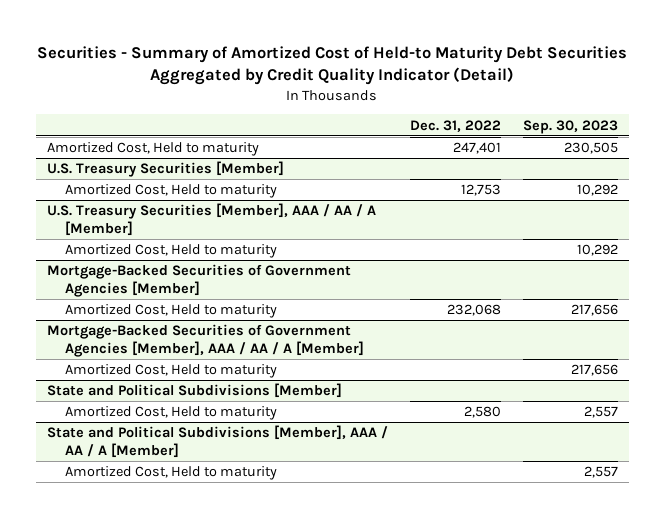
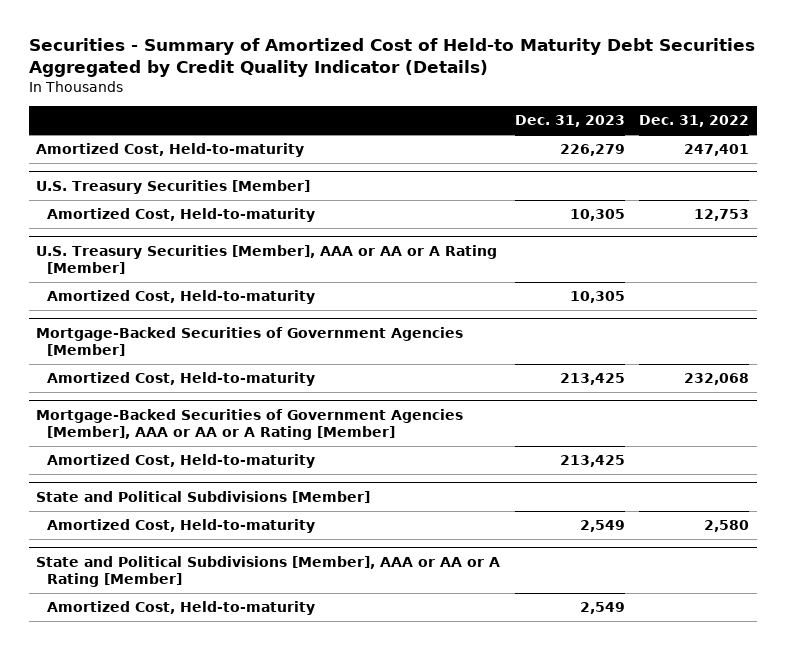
- Securities - Summary of Amortized Cost of Held-to Maturity Debt Securities Aggregated by Credit Quality Indicator (Detail)
+ Securities - Summary of Amortized Cost of Held-to Maturity Debt Securities Aggregated by Credit Quality Indicator (Details)
- | Dec. 31, 2022 | Sep. 30, 2023
+ | Dec. 31, 2023 | Dec. 31, 2022
- Amortized Cost, Held to maturity | 247,401 | 230,505
+ Amortized Cost, Held-to-maturity | 226,279 | 247,401
@ U.S. Treasury Securities [Member]
- Amortized Cost, Held to maturity | 12,753 | 10,292
- U.S. Treasury Securities [Member], AAA / AA / A [Member]
- Amortized Cost, Held to maturity | | 10,292
@ U.S. Treasury Securities [Member]
+ Amortized Cost, Held-to-maturity | 10,305 | 12,753
+ U.S. Treasury Securities [Member], AAA or AA or A Rating [Member]
+ Amortized Cost, Held-to-maturity | 10,305 |
@ Mortgage-Backed Securities of Government Agencies [Member]
- Amortized Cost, Held to maturity | 232,068 | 217,656
- Mortgage-Backed Securities of Government Agencies [Member], AAA / AA / A [Member]
- Amortized Cost, Held to maturity | | 217,656
@ Mortgage-Backed Securities of Government Agencies [Member]
+ Amortized Cost, Held-to-maturity | 213,425 | 232,068
+ Mortgage-Backed Securities of Government Agencies [Member], AAA or AA or A Rating [Member]
+ Amortized Cost, Held-to-maturity | 213,425 |
@ State and Political Subdivisions [Member]
- Amortized Cost, Held to maturity | 2,580 | 2,557
- State and Political Subdivisions [Member], AAA / AA / A [Member]
- Amortized Cost, Held to maturity | | 2,557
@ State and Political Subdivisions [Member]
+ Amortized Cost, Held-to-maturity | 2,549 | 2,580
+ State and Political Subdivisions [Member], AAA or AA or A Rating [Member]
+ Amortized Cost, Held-to-maturity | 2,549 |

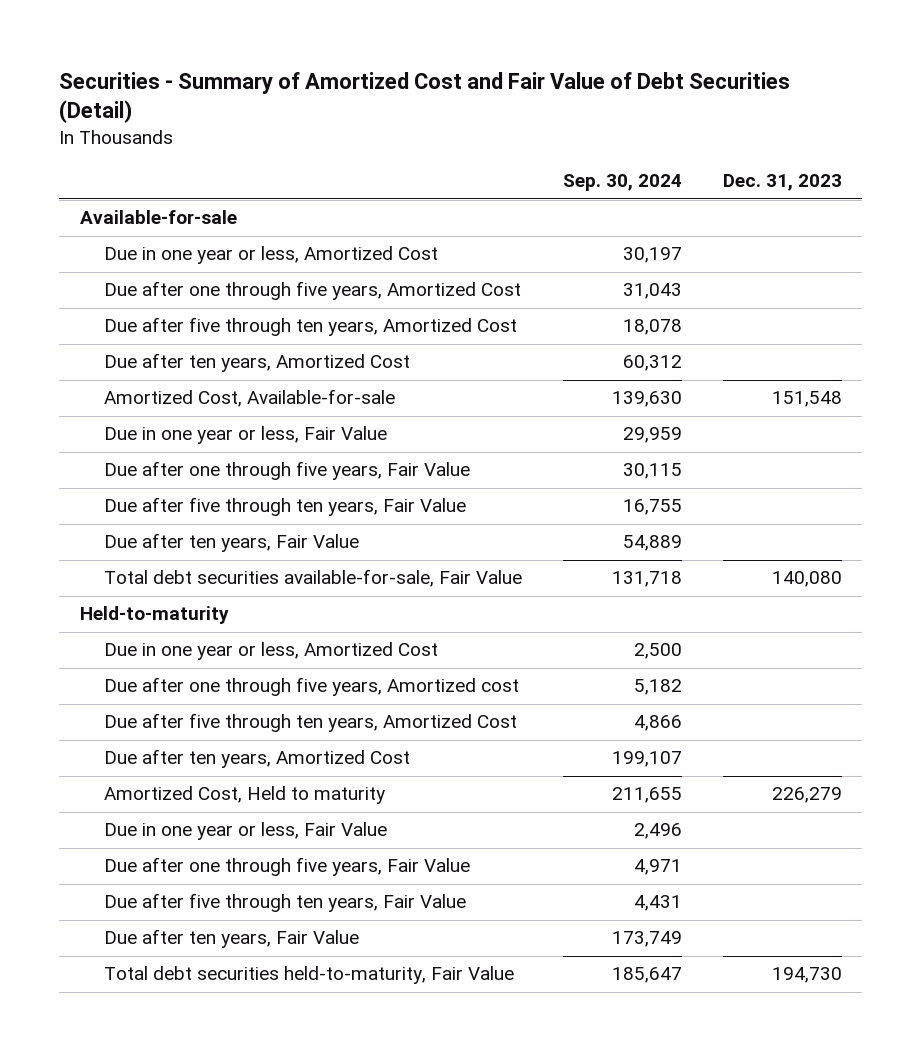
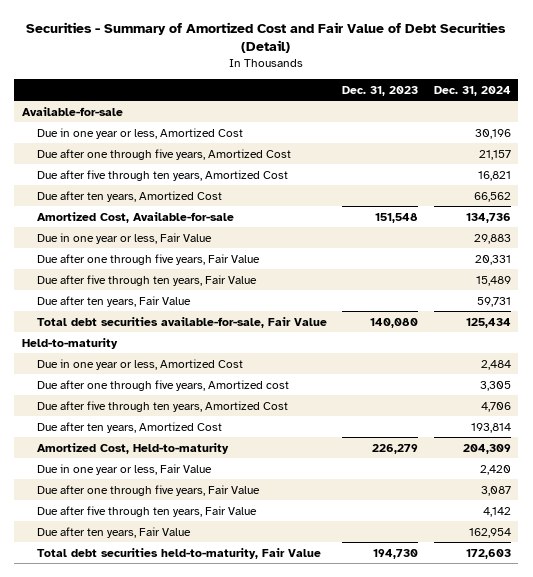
- | Sep. 30, 2024 | Dec. 31, 2023
+ | Dec. 31, 2023 | Dec. 31, 2024
- Amortized Cost, Held to maturity | 211,655 | 226,279
+ Amortized Cost, Held-to-maturity | 226,279 | 204,309

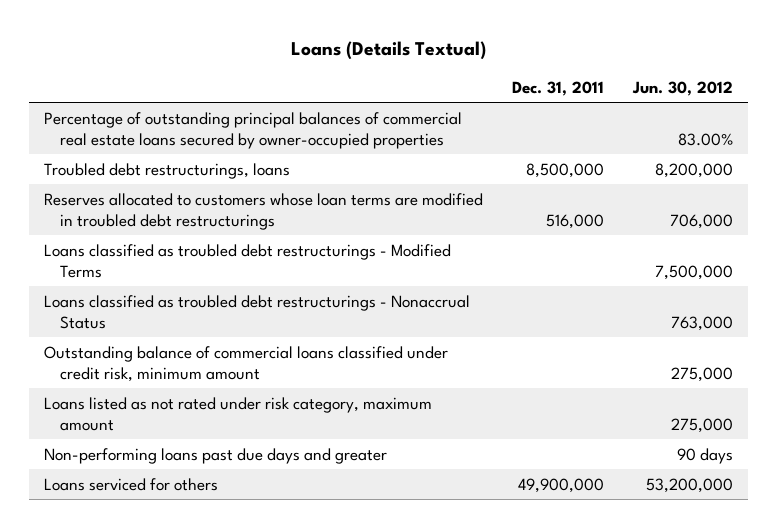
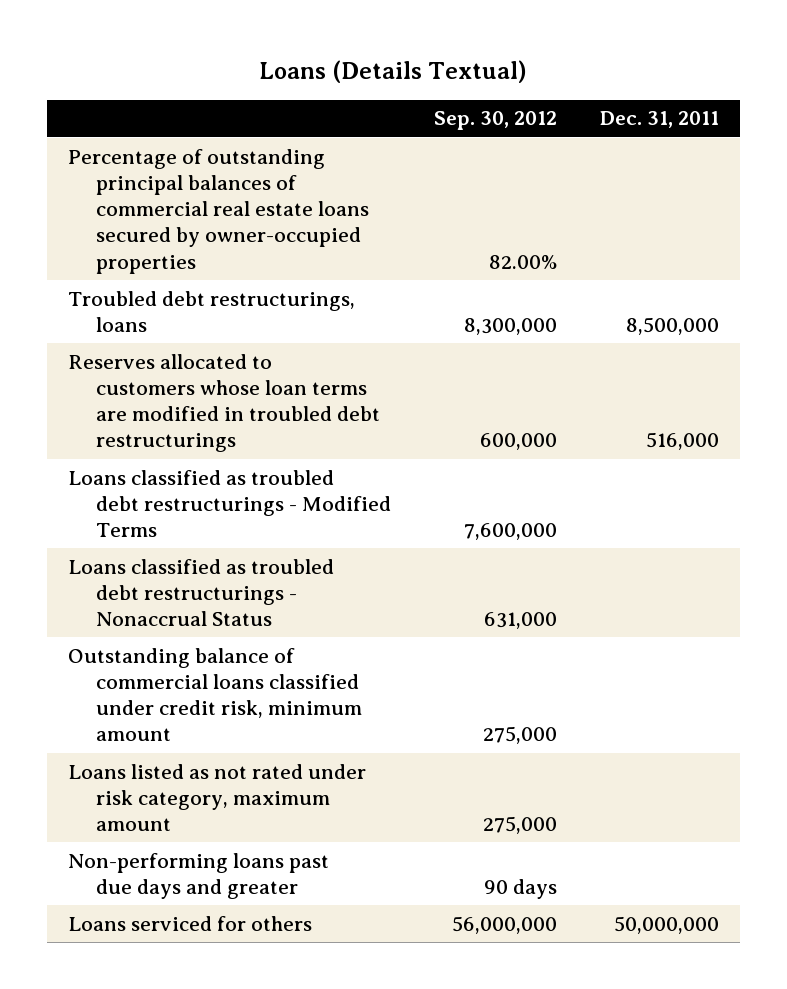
- | Dec. 31, 2011 | Jun. 30, 2012
+ | Sep. 30, 2012 | Dec. 31, 2011
- Loans serviced for others | 49,900,000 | 53,200,000
+ Loans serviced for others | 56,000,000 | 50,000,000

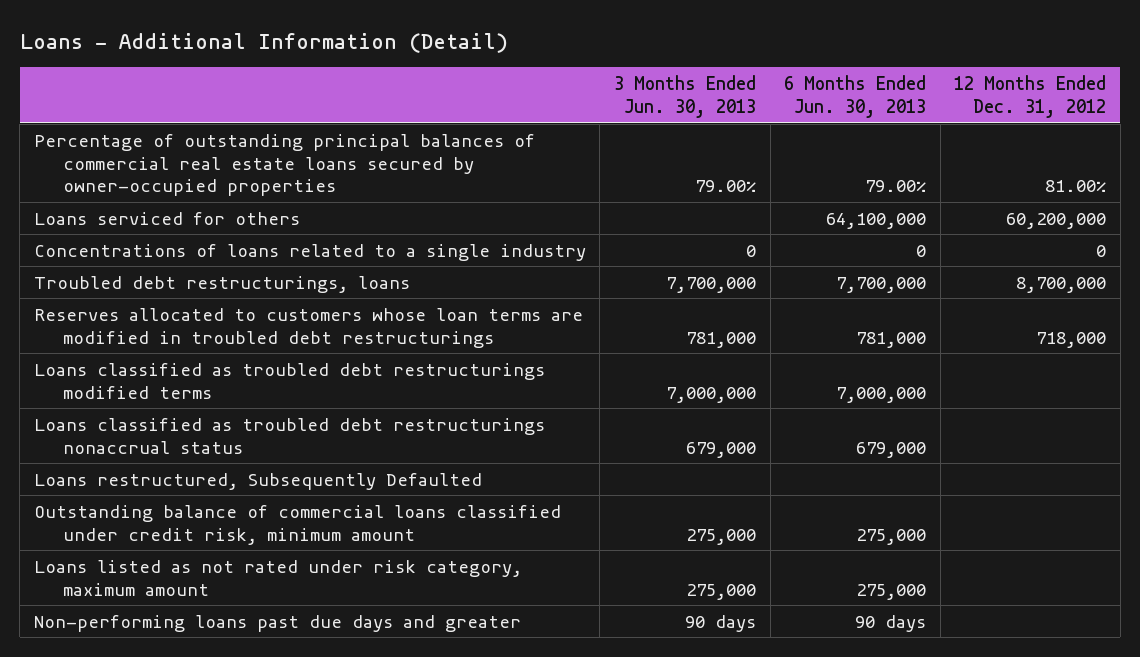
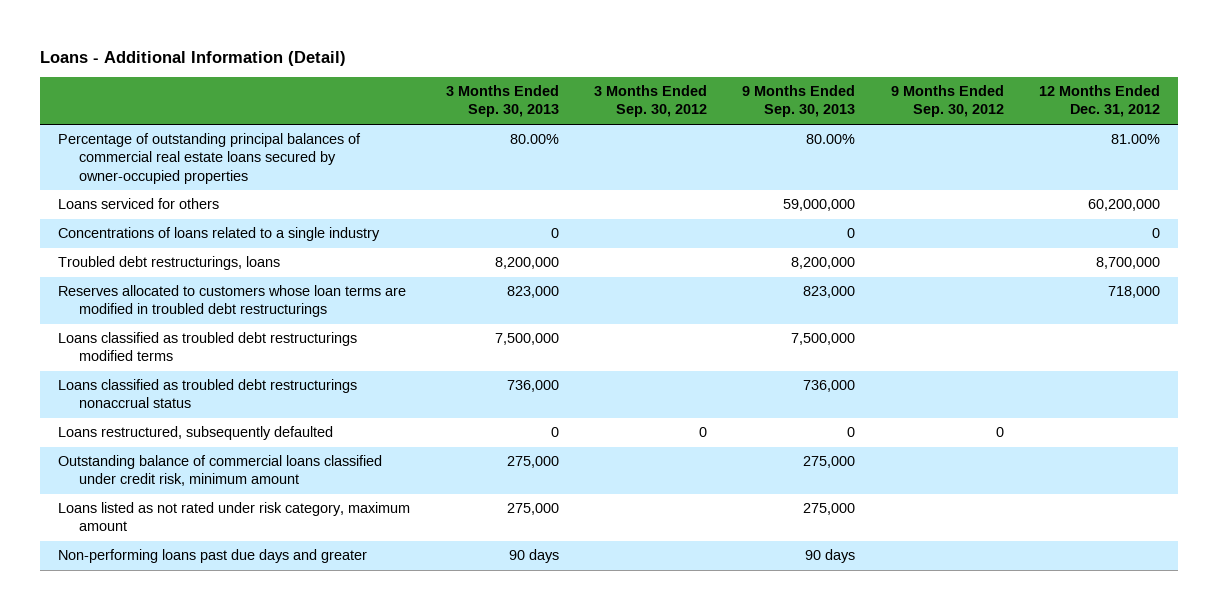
- | 3 Months Ended Jun. 30, 2013 | 6 Months Ended Jun. 30, 2013 | 12 Months Ended Dec. 31, 2012
+ | 3 Months Ended Sep. 30, 2013 | 3 Months Ended Sep. 30, 2012 | 9 Months Ended Sep. 30, 2013 | 9 Months Ended Sep. 30, 2012 | 12 Months Ended Dec. 31, 2012
- Loans restructured, Subsequently Defaulted
+ Loans restructured, subsequently defaulted | 0 | 0 | 0 | 0 |

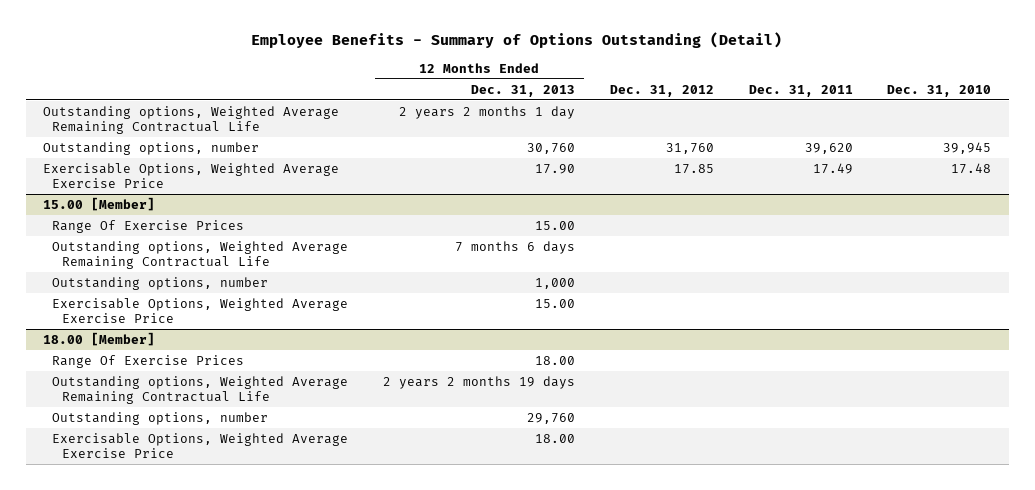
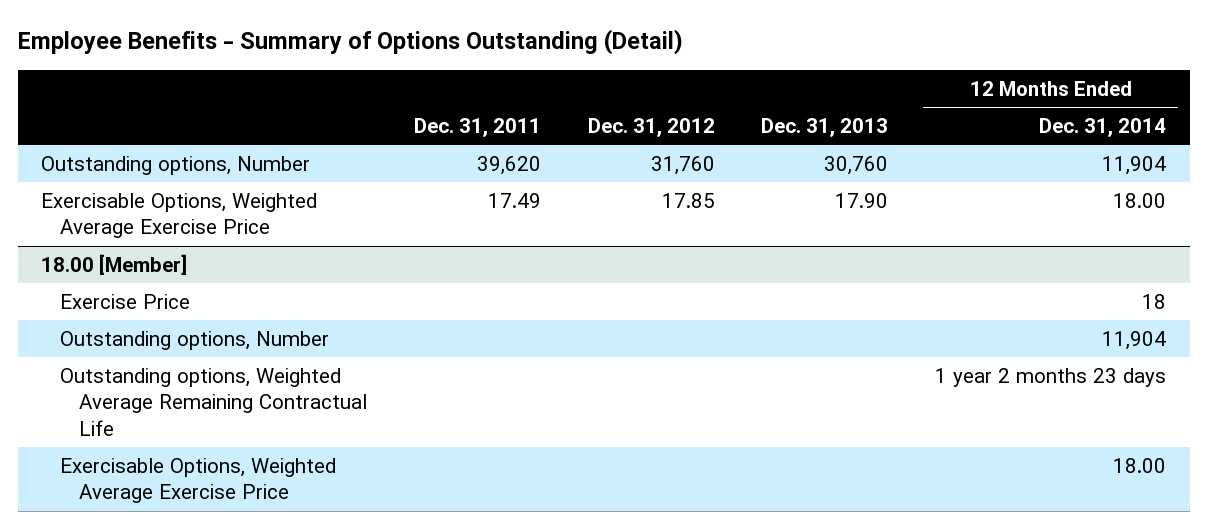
- | 12 Months Ended Dec. 31, 2013 | Dec. 31, 2012 | Dec. 31, 2011 | Dec. 31, 2010
+ | Dec. 31, 2011 | Dec. 31, 2012 | Dec. 31, 2013 | 12 Months Ended Dec. 31, 2014
- Outstanding options, Weighted Average Remaining Contractual Life | 2 years 2 months 1 day | | |
- Outstanding options, number | 30,760 | 31,760 | 39,620 | 39,945
+ Outstanding options, Number | 39,620 | 31,760 | 30,760 | 11,904
- 15.00 [Member]
- Range Of Exercise Prices | 15.00 | | |
- Outstanding options, Weighted Average Remaining Contractual Life | 7 months 6 days | | |
- Outstanding options, number | 1,000 | | |
- Exercisable Options, Weighted Average Exercise Price | 15.00 | | |
@ 18.00 [Member]
- Range Of Exercise Prices | 18.00 | | |
+ Exercise Price | | | | 18
+ Outstanding options, Number | | | | 11,904
- Outstanding options, number | 29,760 | | |

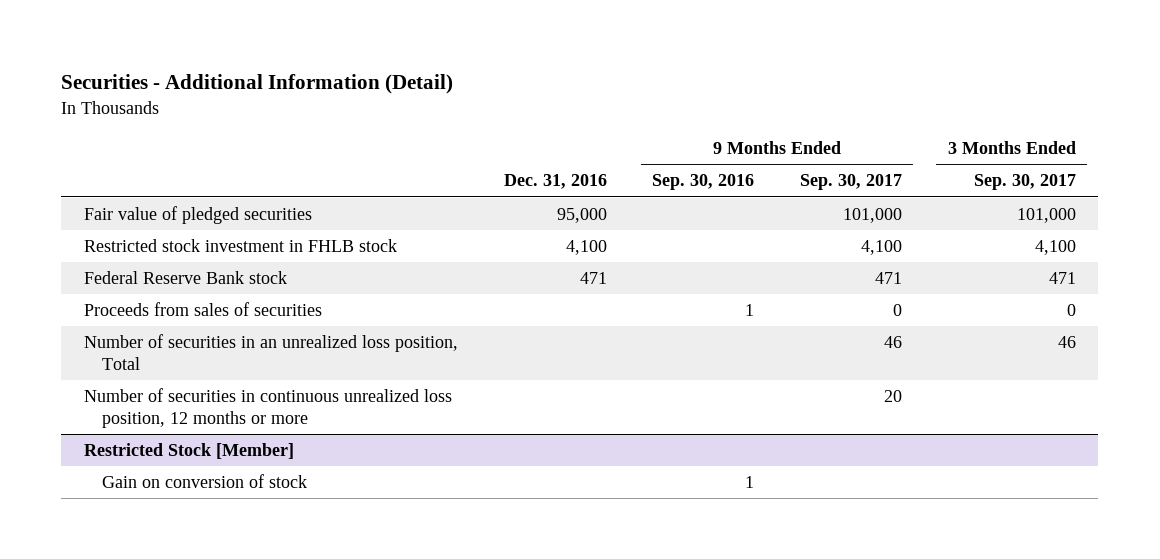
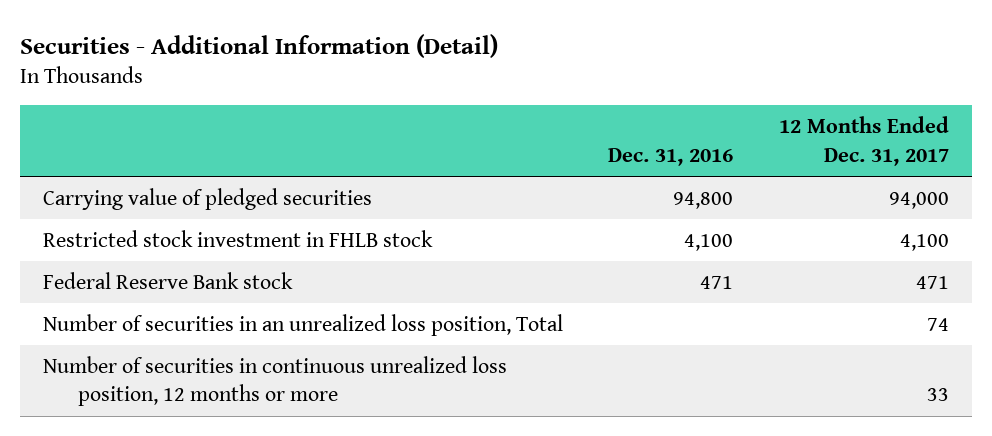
- | Dec. 31, 2016 | 9 Months Ended Sep. 30, 2016 | 9 Months Ended Sep. 30, 2017 | 3 Months Ended Sep. 30, 2017
+ | Dec. 31, 2016 | 12 Months Ended Dec. 31, 2017
- Fair value of pledged securities | 95,000 | | 101,000 | 101,000
+ Carrying value of pledged securities | 94,800 | 94,000
- Proceeds from sales of securities | | 1 | 0 | 0
- Restricted Stock [Member]
- Gain on conversion of stock | | 1 | |

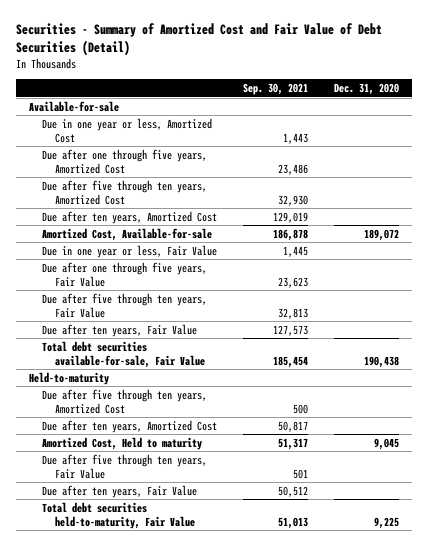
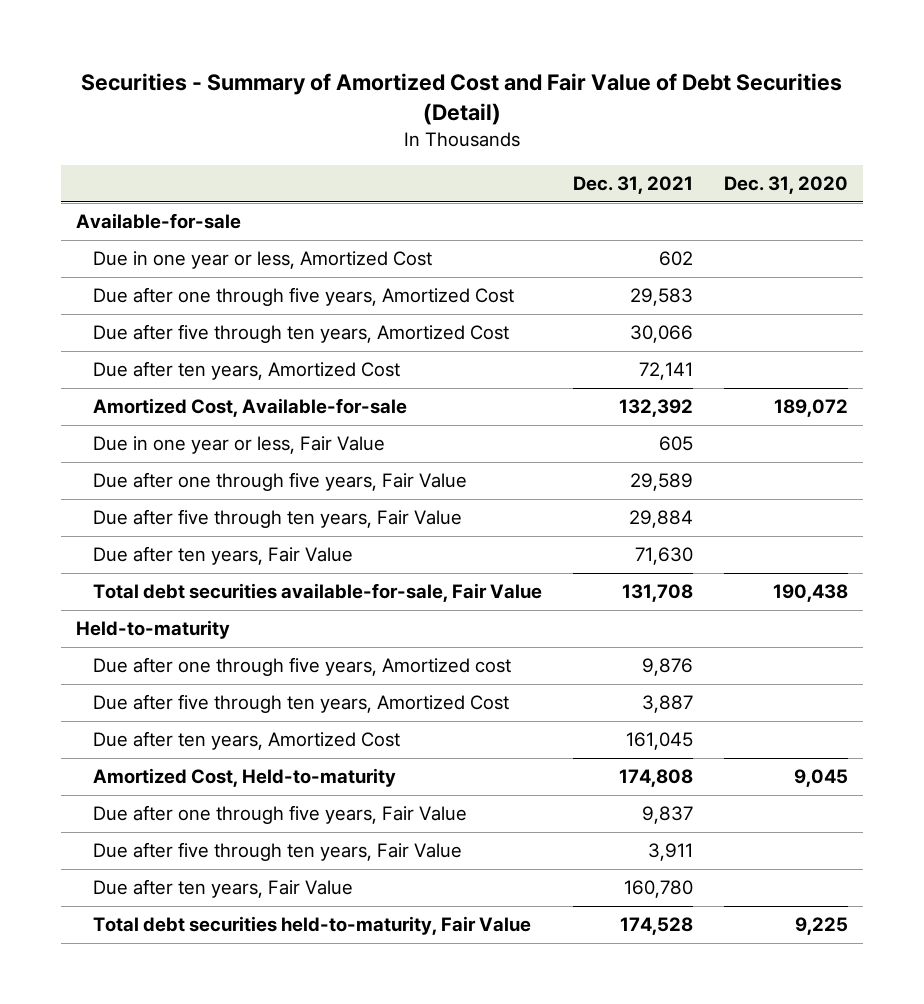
- | Sep. 30, 2021 | Dec. 31, 2020
+ | Dec. 31, 2021 | Dec. 31, 2020
+ Due after one through five years, Amortized cost | 9,876 |
- Amortized Cost, Held to maturity | 51,317 | 9,045
+ Amortized Cost, Held-to-maturity | 174,808 | 9,045
+ Due after one through five years, Fair Value | 9,837 |

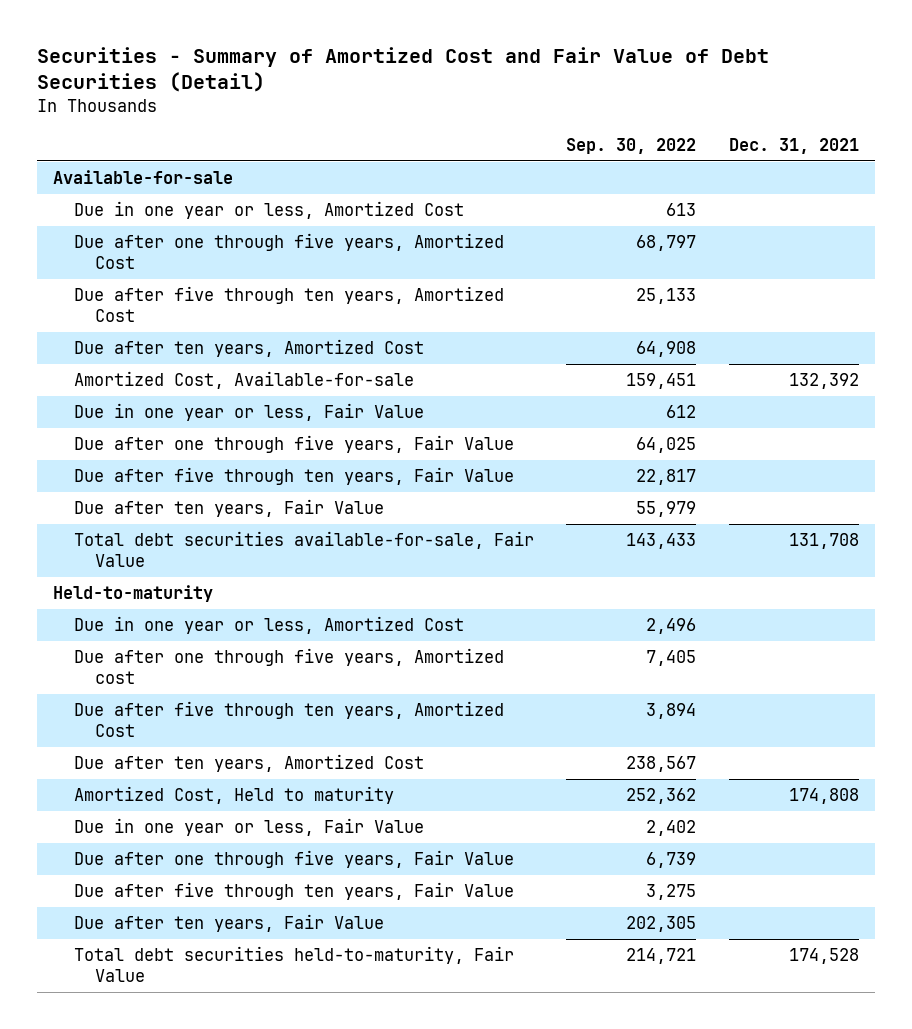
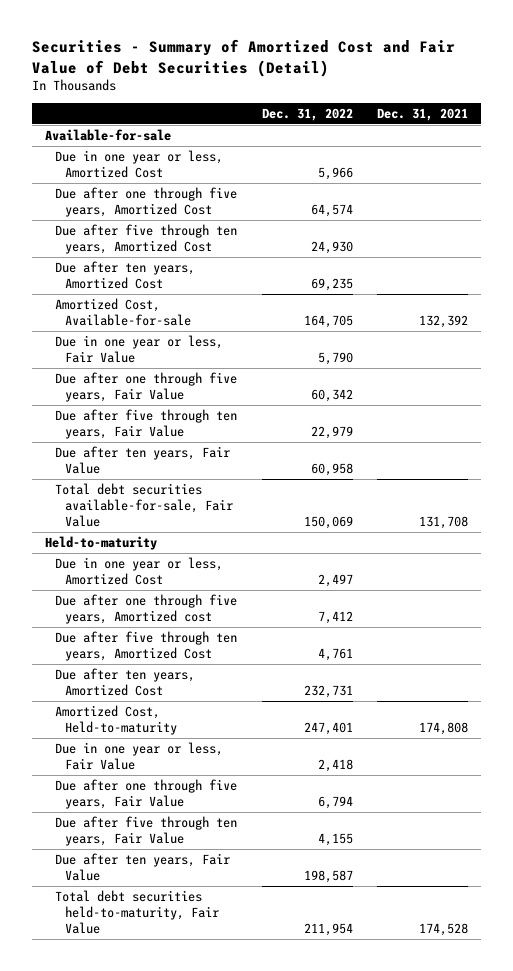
- | Sep. 30, 2022 | Dec. 31, 2021
+ | Dec. 31, 2022 | Dec. 31, 2021
- Amortized Cost, Held to maturity | 252,362 | 174,808
+ Amortized Cost, Held-to-maturity | 247,401 | 174,808

